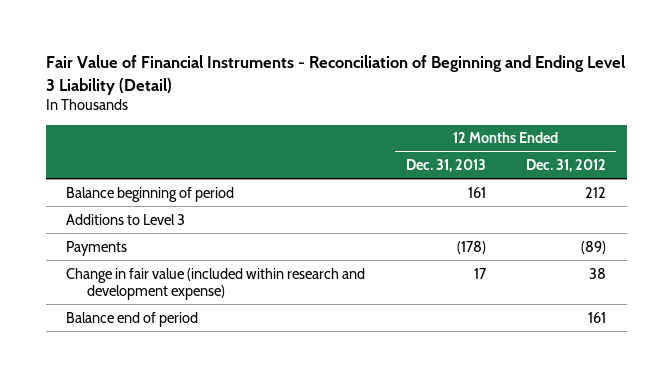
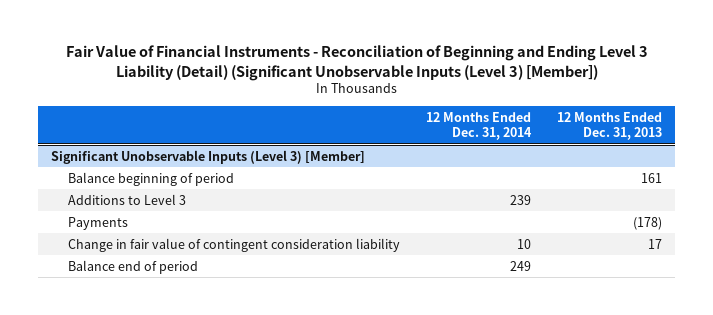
- Fair Value of Financial Instruments - Reconciliation of Beginning and Ending Level 3 Liability (Detail)
+ Fair Value of Financial Instruments - Reconciliation of Beginning and Ending Level 3 Liability (Detail) (Significant Unobservable Inputs (Level 3) [Member])
- | 12 Months Ended Dec. 31, 2013 | 12 Months Ended Dec. 31, 2012
+ | 12 Months Ended Dec. 31, 2014 | 12 Months Ended Dec. 31, 2013
+ Significant Unobservable Inputs (Level 3) [Member]
- Change in fair value (included within research and development expense) | 17 | 38
+ Change in fair value of contingent consideration liability | 10 | 17

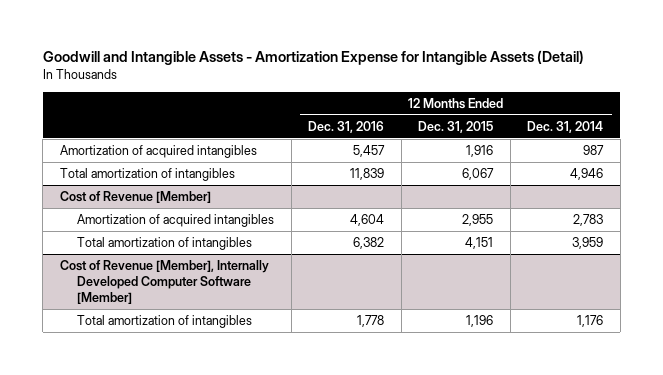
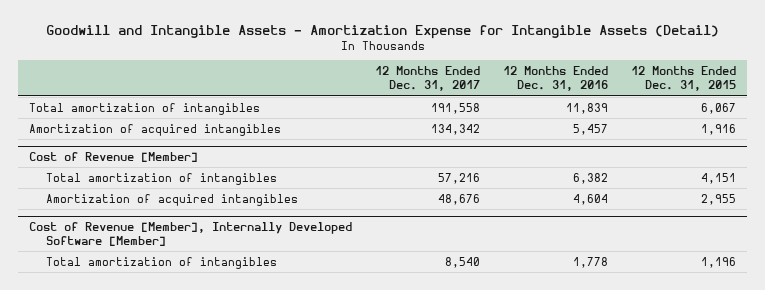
- | 12 Months Ended Dec. 31, 2016 | 12 Months Ended Dec. 31, 2015 | 12 Months Ended Dec. 31, 2014
+ | 12 Months Ended Dec. 31, 2017 | 12 Months Ended Dec. 31, 2016 | 12 Months Ended Dec. 31, 2015
moved down: Amortization of acquired intangibles | 134,342 | 5,457 | 1,916
- Cost of Revenue [Member], Internally Developed Computer Software [Member]
@ Cost of Revenue [Member]
moved down: Amortization of acquired intangibles | 48,676 | 4,604 | 2,955
+ Cost of Revenue [Member], Internally Developed Software [Member]

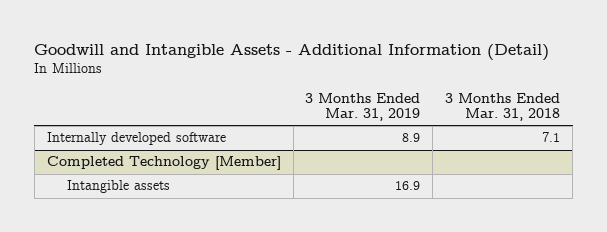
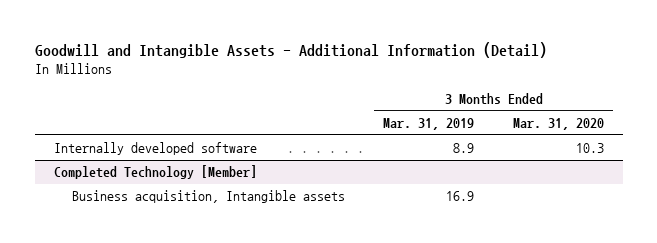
- | 3 Months Ended Mar. 31, 2019 | 3 Months Ended Mar. 31, 2018
+ | 3 Months Ended Mar. 31, 2019 | 3 Months Ended Mar. 31, 2020
@ Completed Technology [Member]
- Intangible assets | 16.9 |
+ Business acquisition, Intangible assets | 16.9 |

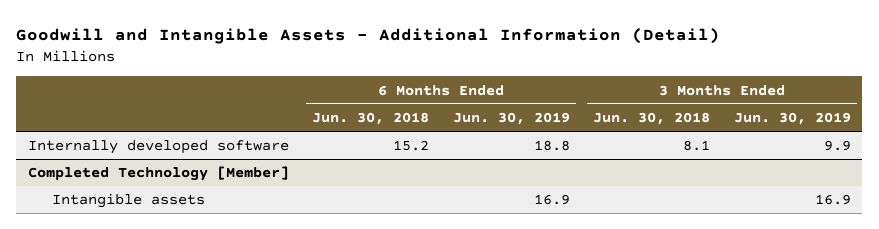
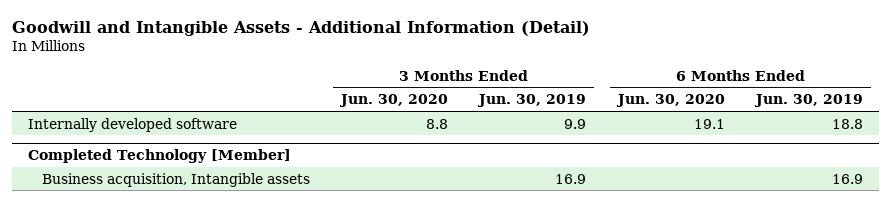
- | 6 Months Ended Jun. 30, 2018 | 6 Months Ended Jun. 30, 2019 | 3 Months Ended Jun. 30, 2018 | 3 Months Ended Jun. 30, 2019
+ | 3 Months Ended Jun. 30, 2020 | 3 Months Ended Jun. 30, 2019 | 6 Months Ended Jun. 30, 2020 | 6 Months Ended Jun. 30, 2019
@ Completed Technology [Member]
- Intangible assets | | 16.9 | | 16.9
+ Business acquisition, Intangible assets | | 16.9 | | 16.9

